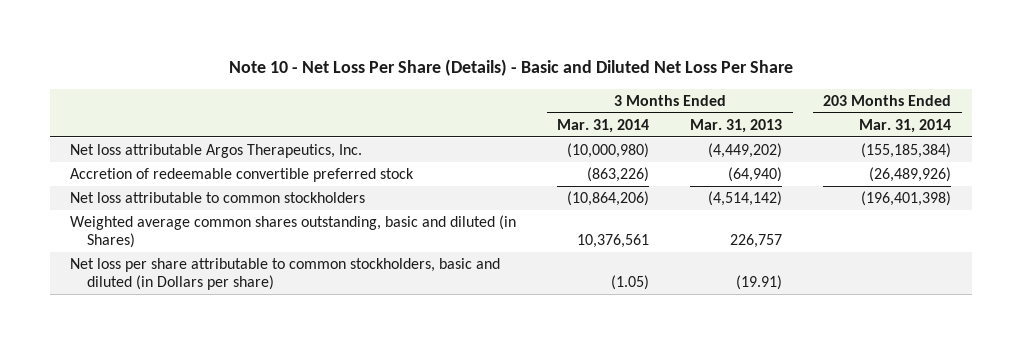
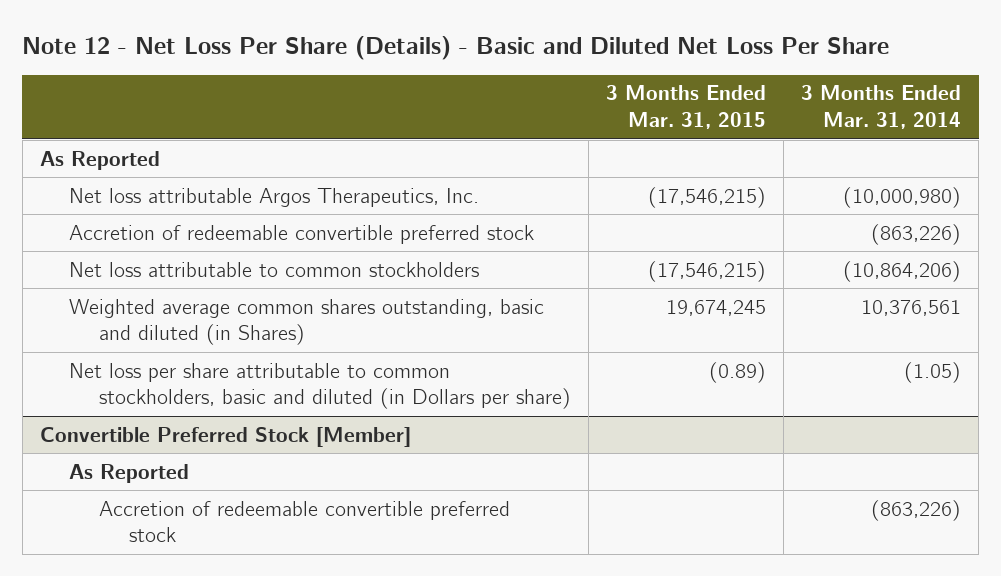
- Note 10 - Net Loss Per Share (Details) - Basic and Diluted Net Loss Per Share
+ Note 12 - Net Loss Per Share (Details) - Basic and Diluted Net Loss Per Share
- | 3 Months Ended Mar. 31, 2014 | 3 Months Ended Mar. 31, 2013 | 203 Months Ended Mar. 31, 2014
+ | 3 Months Ended Mar. 31, 2015 | 3 Months Ended Mar. 31, 2014
+ As Reported
+ Convertible Preferred Stock [Member]
+ As Reported
+ Accretion of redeemable convertible preferred stock | | (863,226)

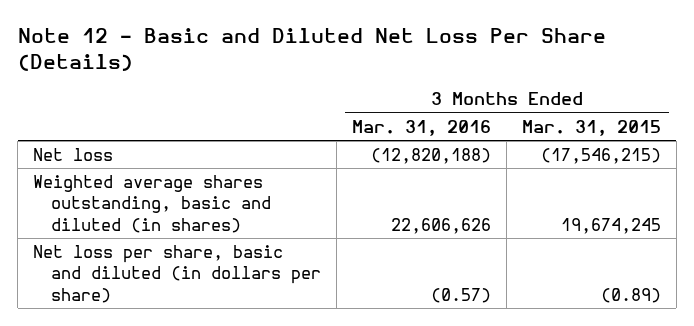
- Note 12 - Net Loss Per Share (Details) - Basic and Diluted Net Loss Per Share
+ Note 12 - Basic and Diluted Net Loss Per Share (Details)
- | 3 Months Ended Mar. 31, 2015 | 3 Months Ended Mar. 31, 2014
+ | 3 Months Ended Mar. 31, 2016 | 3 Months Ended Mar. 31, 2015
- As Reported
- Net loss attributable Argos Therapeutics, Inc. | (17,546,215) | (10,000,980)
- Accretion of redeemable convertible preferred stock | | (863,226)
- Net loss attributable to common stockholders | (17,546,215) | (10,864,206)
- Weighted average common shares outstanding, basic and diluted (in Shares) | 19,674,245 | 10,376,561
- Net loss per share attributable to common stockholders, basic and diluted (in Dollars per share) | (0.89) | (1.05)
- Convertible Preferred Stock [Member]
- As Reported
- Accretion of redeemable convertible preferred stock | | (863,226)
+ Net loss | (12,820,188) | (17,546,215)
+ Weighted average shares outstanding, basic and diluted (in shares) | 22,606,626 | 19,674,245
+ Net loss per share, basic and diluted (in dollars per share) | (0.57) | (0.89)

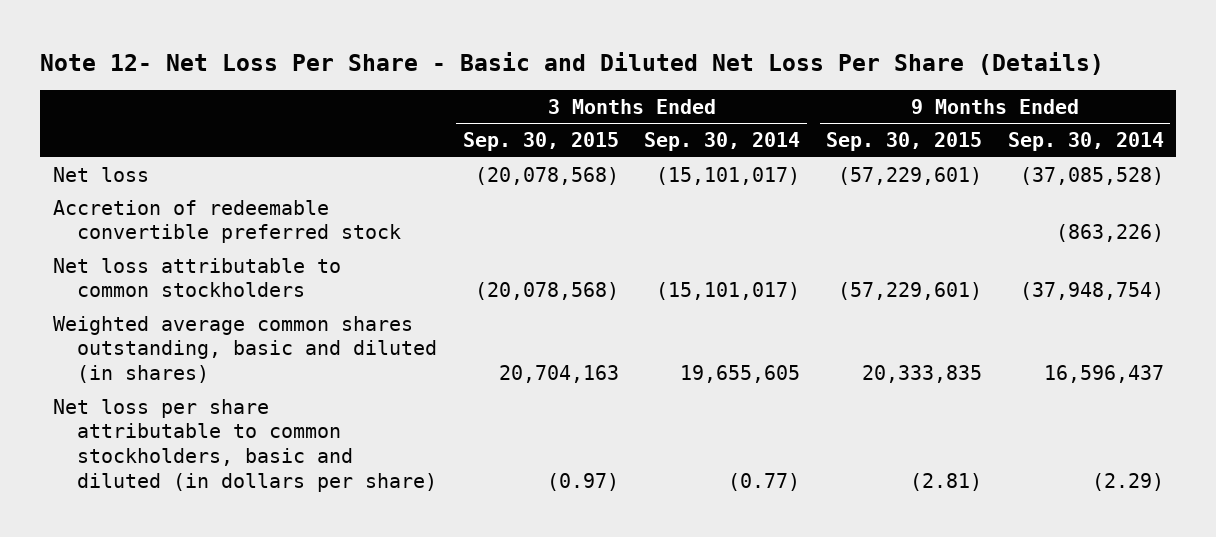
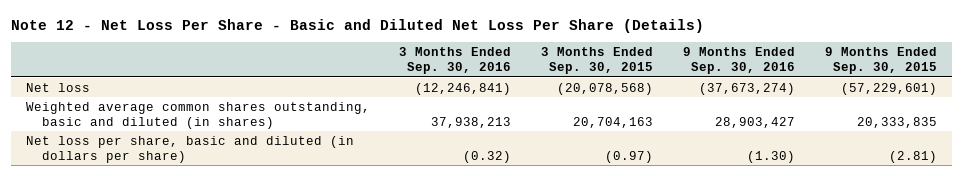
- Note 12- Net Loss Per Share - Basic and Diluted Net Loss Per Share (Details)
+ Note 12 - Net Loss Per Share - Basic and Diluted Net Loss Per Share (Details)
- | 3 Months Ended Sep. 30, 2015 | 3 Months Ended Sep. 30, 2014 | 9 Months Ended Sep. 30, 2015 | 9 Months Ended Sep. 30, 2014
+ | 3 Months Ended Sep. 30, 2016 | 3 Months Ended Sep. 30, 2015 | 9 Months Ended Sep. 30, 2016 | 9 Months Ended Sep. 30, 2015
- Accretion of redeemable convertible preferred stock | | | | (863,226)
- Net loss attributable to common stockholders | (20,078,568) | (15,101,017) | (57,229,601) | (37,948,754)
- Net loss per share attributable to common stockholders, basic and diluted (in dollars per share) | (0.97) | (0.77) | (2.81) | (2.29)
+ Net loss per share, basic and diluted (in dollars per share) | (0.32) | (0.97) | (1.30) | (2.81)

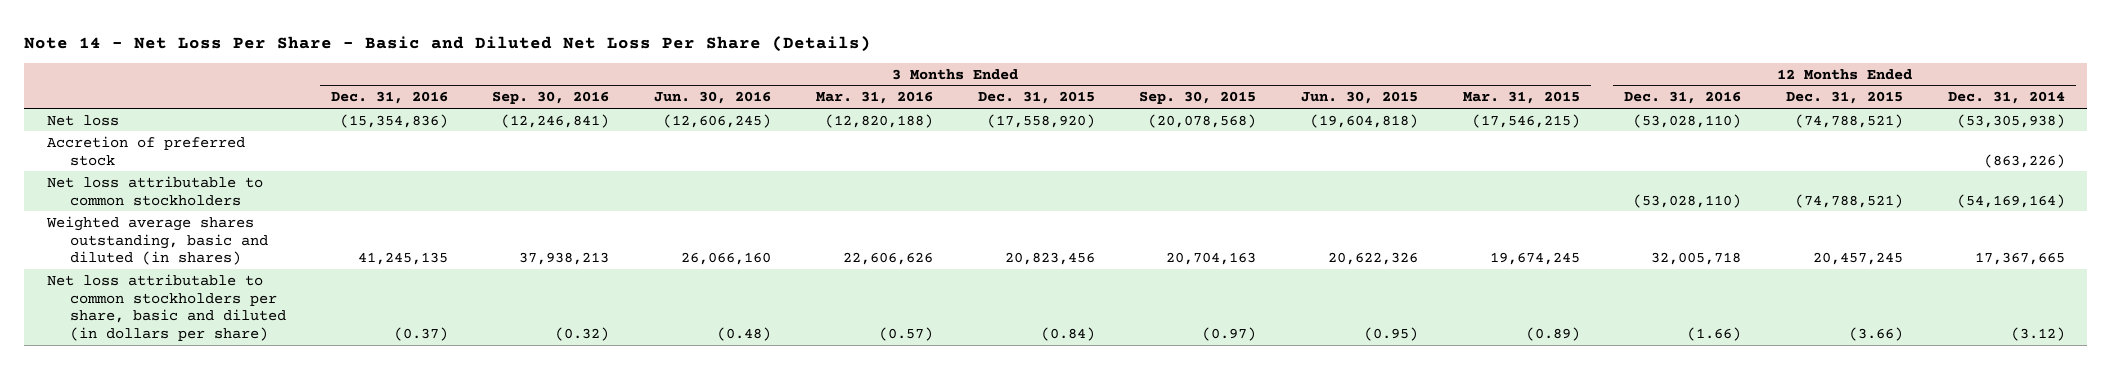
- Note 12 - Net Loss Per Share - Basic and Diluted Net Loss Per Share (Details)
+ Note 14 - Net Loss Per Share - Basic and Diluted Net Loss Per Share (Details)
- | 3 Months Ended Sep. 30, 2016 | 3 Months Ended Sep. 30, 2015 | 9 Months Ended Sep. 30, 2016 | 9 Months Ended Sep. 30, 2015
+ | 3 Months Ended Dec. 31, 2016 | 3 Months Ended Sep. 30, 2016 | 3 Months Ended Jun. 30, 2016 | 3 Months Ended Mar. 31, 2016 | 3 Months Ended Dec. 31, 2015 | 3 Months Ended Sep. 30, 2015 | 3 Months Ended Jun. 30, 2015 | 3 Months Ended Mar. 31, 2015 | 12 Months Ended Dec. 31, 2016 | 12 Months Ended Dec. 31, 2015 | 12 Months Ended Dec. 31, 2014
- Weighted average common shares outstanding, basic and diluted (in shares) | 37,938,213 | 20,704,163 | 28,903,427 | 20,333,835
- Net loss per share, basic and diluted (in dollars per share) | (0.32) | (0.97) | (1.30) | (2.81)
+ Accretion of preferred stock | | | | | | | | | | | (863,226)
+ Net loss attributable to common stockholders | | | | | | | | | (53,028,110) | (74,788,521) | (54,169,164)
+ Weighted average shares outstanding, basic and diluted (in shares) | 41,245,135 | 37,938,213 | 26,066,160 | 22,606,626 | 20,823,456 | 20,704,163 | 20,622,326 | 19,674,245 | 32,005,718 | 20,457,245 | 17,367,665
+ Net loss attributable to common stockholders per share, basic and diluted (in dollars per share) | (0.37) | (0.32) | (0.48) | (0.57) | (0.84) | (0.97) | (0.95) | (0.89) | (1.66) | (3.66) | (3.12)

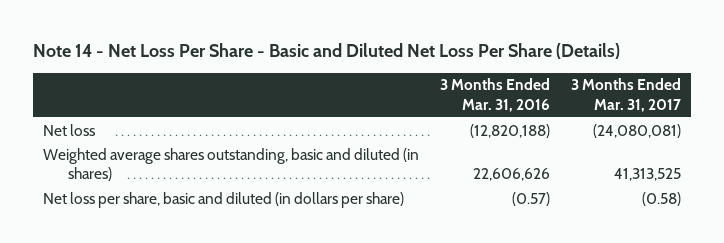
- | 3 Months Ended Dec. 31, 2016 | 3 Months Ended Sep. 30, 2016 | 3 Months Ended Jun. 30, 2016 | 3 Months Ended Mar. 31, 2016 | 3 Months Ended Dec. 31, 2015 | 3 Months Ended Sep. 30, 2015 | 3 Months Ended Jun. 30, 2015 | 3 Months Ended Mar. 31, 2015 | 12 Months Ended Dec. 31, 2016 | 12 Months Ended Dec. 31, 2015 | 12 Months Ended Dec. 31, 2014
+ | 3 Months Ended Mar. 31, 2016 | 3 Months Ended Mar. 31, 2017
- Accretion of preferred stock | | | | | | | | | | | (863,226)
- Net loss attributable to common stockholders | | | | | | | | | (53,028,110) | (74,788,521) | (54,169,164)
- Net loss attributable to common stockholders per share, basic and diluted (in dollars per share) | (0.37) | (0.32) | (0.48) | (0.57) | (0.84) | (0.97) | (0.95) | (0.89) | (1.66) | (3.66) | (3.12)
+ Net loss per share, basic and diluted (in dollars per share) | (0.57) | (0.58)

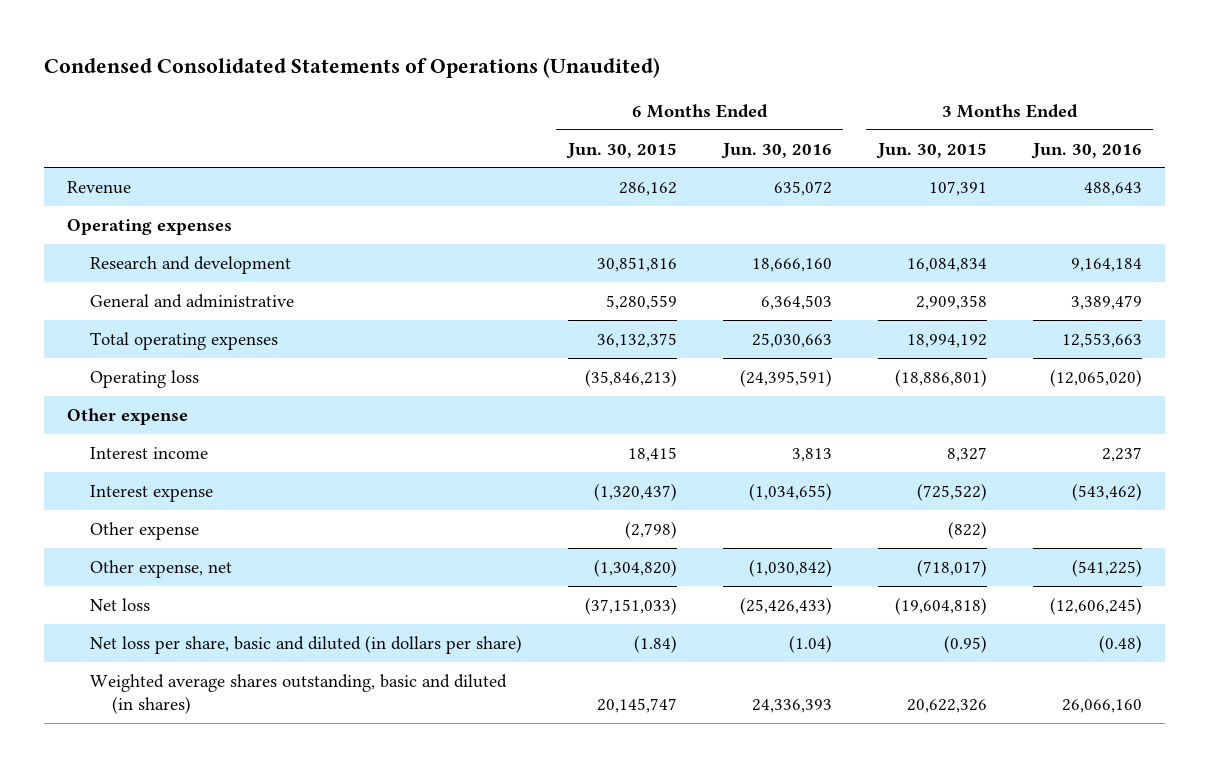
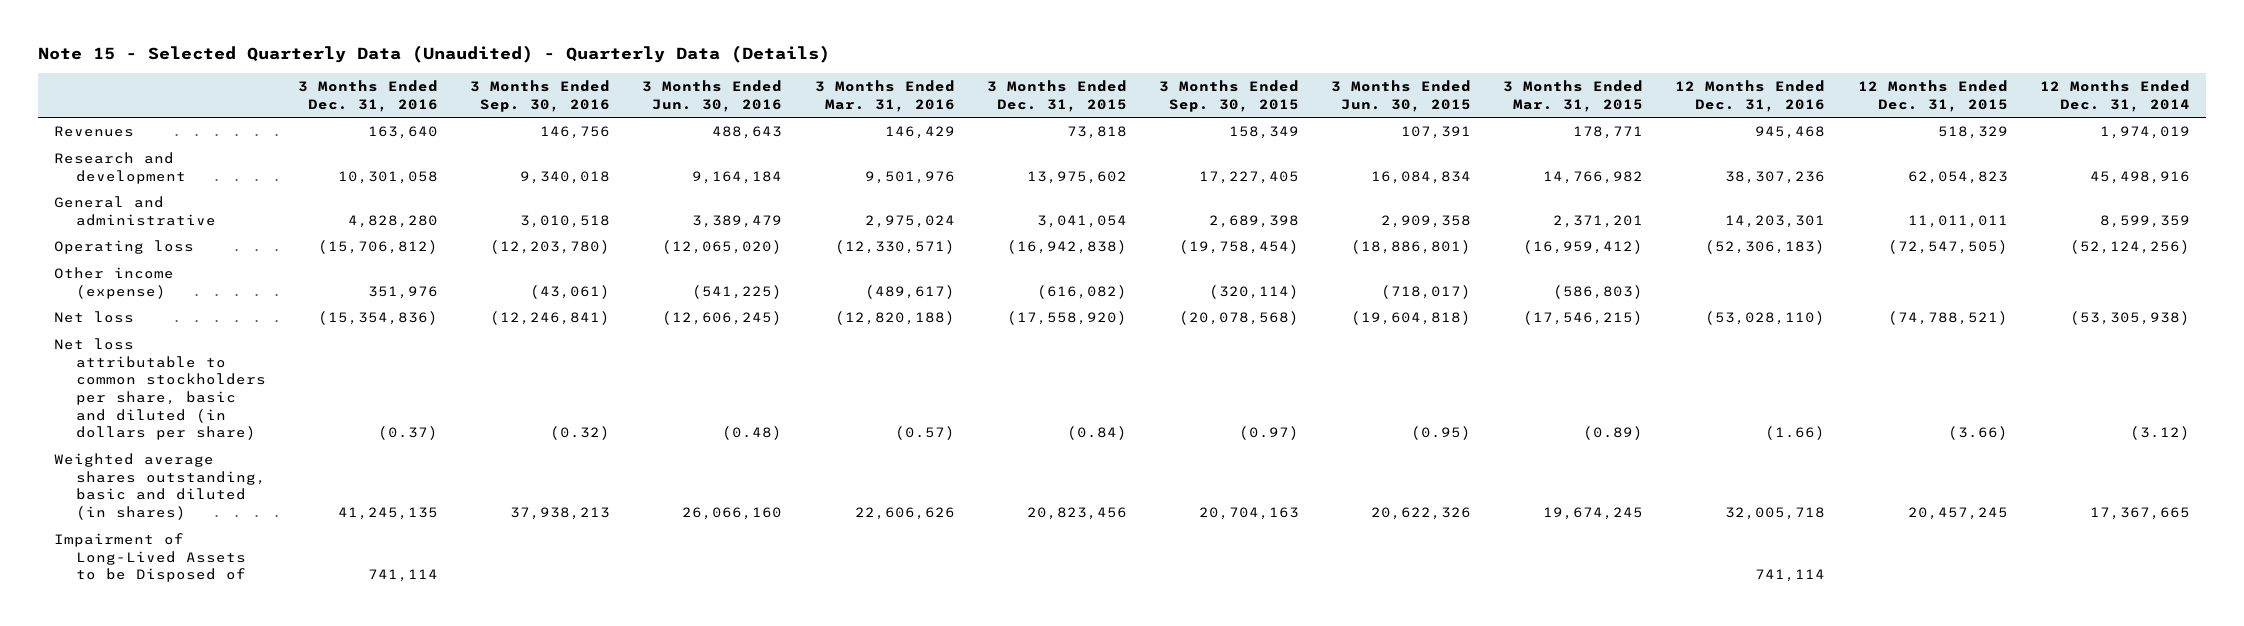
- Condensed Consolidated Statements of Operations (Unaudited)
+ Note 15 - Selected Quarterly Data (Unaudited) - Quarterly Data (Details)
- | 6 Months Ended Jun. 30, 2015 | 6 Months Ended Jun. 30, 2016 | 3 Months Ended Jun. 30, 2015 | 3 Months Ended Jun. 30, 2016
+ | 3 Months Ended Dec. 31, 2016 | 3 Months Ended Sep. 30, 2016 | 3 Months Ended Jun. 30, 2016 | 3 Months Ended Mar. 31, 2016 | 3 Months Ended Dec. 31, 2015 | 3 Months Ended Sep. 30, 2015 | 3 Months Ended Jun. 30, 2015 | 3 Months Ended Mar. 31, 2015 | 12 Months Ended Dec. 31, 2016 | 12 Months Ended Dec. 31, 2015 | 12 Months Ended Dec. 31, 2014
- Revenue | 286,162 | 635,072 | 107,391 | 488,643
- Operating expenses
+ Revenues | 163,640 | 146,756 | 488,643 | 146,429 | 73,818 | 158,349 | 107,391 | 178,771 | 945,468 | 518,329 | 1,974,019
- Total operating expenses | 36,132,375 | 25,030,663 | 18,994,192 | 12,553,663
- Other expense
- Interest income | 18,415 | 3,813 | 8,327 | 2,237
- Interest expense | (1,320,437) | (1,034,655) | (725,522) | (543,462)
- Other expense | (2,798) | | (822) |
- Other expense, net | (1,304,820) | (1,030,842) | (718,017) | (541,225)
+ Other income (expense) | 351,976 | (43,061) | (541,225) | (489,617) | (616,082) | (320,114) | (718,017) | (586,803) | | |
- Net loss per share, basic and diluted (in dollars per share) | (1.84) | (1.04) | (0.95) | (0.48)
+ Net loss attributable to common stockholders per share, basic and diluted (in dollars per share) | (0.37) | (0.32) | (0.48) | (0.57) | (0.84) | (0.97) | (0.95) | (0.89) | (1.66) | (3.66) | (3.12)
+ Impairment of Long-Lived Assets to be Disposed of | 741,114 | | | | | | | | 741,114 | |

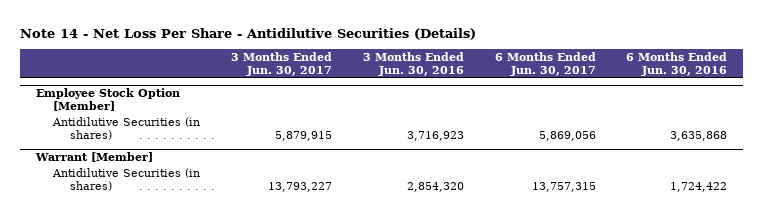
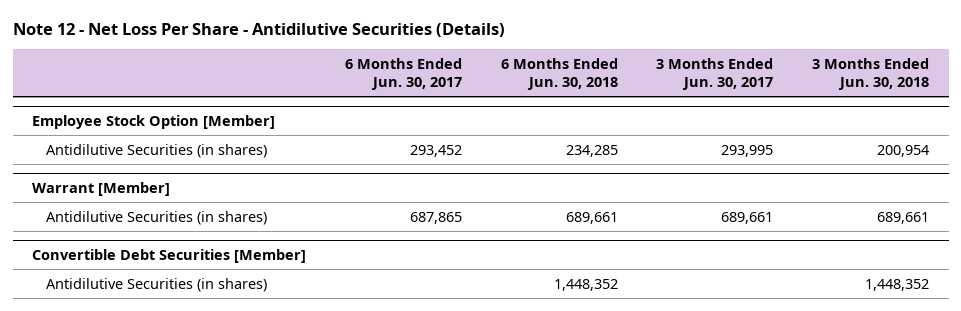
- Note 14 - Net Loss Per Share - Antidilutive Securities (Details)
+ Note 12 - Net Loss Per Share - Antidilutive Securities (Details)
- | 3 Months Ended Jun. 30, 2017 | 3 Months Ended Jun. 30, 2016 | 6 Months Ended Jun. 30, 2017 | 6 Months Ended Jun. 30, 2016
+ | 6 Months Ended Jun. 30, 2017 | 6 Months Ended Jun. 30, 2018 | 3 Months Ended Jun. 30, 2017 | 3 Months Ended Jun. 30, 2018
@ Employee Stock Option [Member]
- Antidilutive Securities (in shares) | 5,879,915 | 3,716,923 | 5,869,056 | 3,635,868
+ Antidilutive Securities (in shares) | 293,452 | 234,285 | 293,995 | 200,954
@ Warrant [Member]
- Antidilutive Securities (in shares) | 13,793,227 | 2,854,320 | 13,757,315 | 1,724,422
+ Antidilutive Securities (in shares) | 687,865 | 689,661 | 689,661 | 689,661
+ Convertible Debt Securities [Member]
+ Antidilutive Securities (in shares) | | 1,448,352 | | 1,448,352

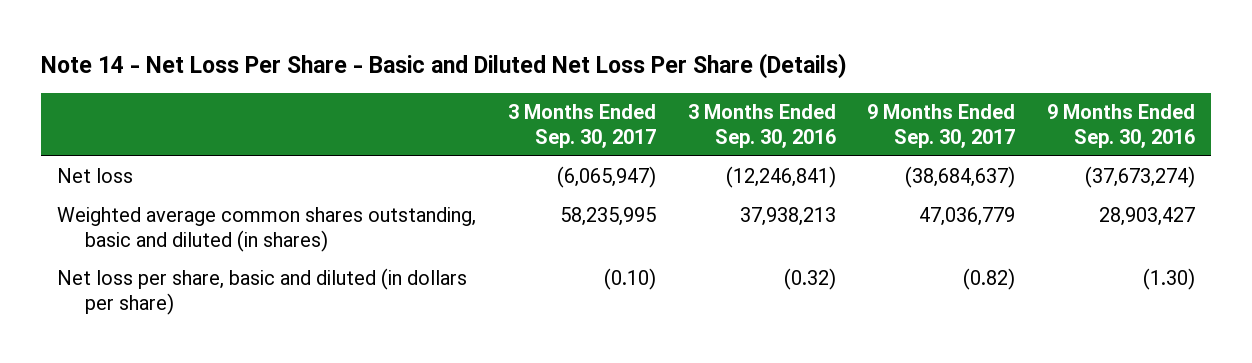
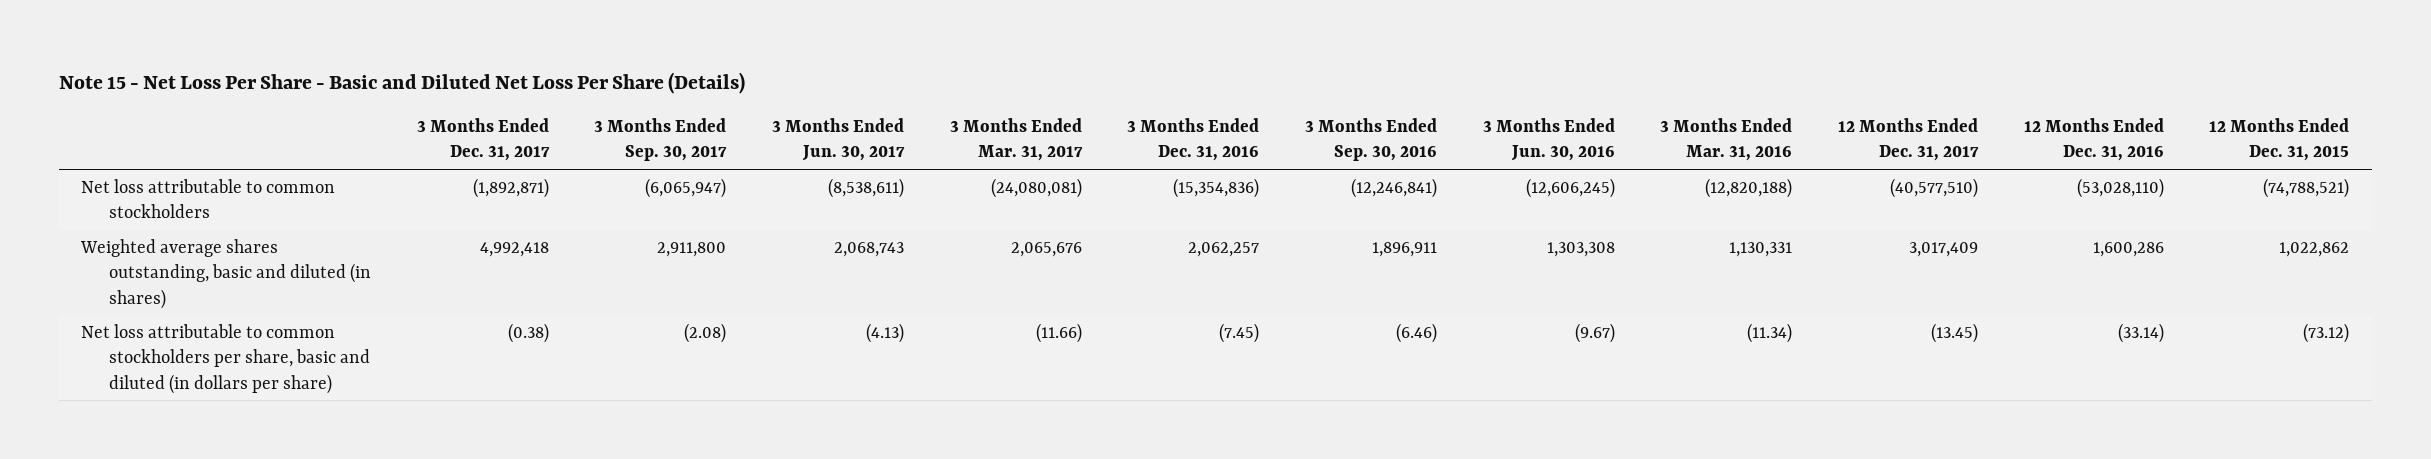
- Note 14 - Net Loss Per Share - Basic and Diluted Net Loss Per Share (Details)
+ Note 15 - Net Loss Per Share - Basic and Diluted Net Loss Per Share (Details)
- | 3 Months Ended Sep. 30, 2017 | 3 Months Ended Sep. 30, 2016 | 9 Months Ended Sep. 30, 2017 | 9 Months Ended Sep. 30, 2016
+ | 3 Months Ended Dec. 31, 2017 | 3 Months Ended Sep. 30, 2017 | 3 Months Ended Jun. 30, 2017 | 3 Months Ended Mar. 31, 2017 | 3 Months Ended Dec. 31, 2016 | 3 Months Ended Sep. 30, 2016 | 3 Months Ended Jun. 30, 2016 | 3 Months Ended Mar. 31, 2016 | 12 Months Ended Dec. 31, 2017 | 12 Months Ended Dec. 31, 2016 | 12 Months Ended Dec. 31, 2015
- Net loss | (6,065,947) | (12,246,841) | (38,684,637) | (37,673,274)
- Weighted average common shares outstanding, basic and diluted (in shares) | 58,235,995 | 37,938,213 | 47,036,779 | 28,903,427
- Net loss per share, basic and diluted (in dollars per share) | (0.10) | (0.32) | (0.82) | (1.30)
+ Net loss attributable to common stockholders | (1,892,871) | (6,065,947) | (8,538,611) | (24,080,081) | (15,354,836) | (12,246,841) | (12,606,245) | (12,820,188) | (40,577,510) | (53,028,110) | (74,788,521)
+ Weighted average shares outstanding, basic and diluted (in shares) | 4,992,418 | 2,911,800 | 2,068,743 | 2,065,676 | 2,062,257 | 1,896,911 | 1,303,308 | 1,130,331 | 3,017,409 | 1,600,286 | 1,022,862
+ Net loss attributable to common stockholders per share, basic and diluted (in dollars per share) | (0.38) | (2.08) | (4.13) | (11.66) | (7.45) | (6.46) | (9.67) | (11.34) | (13.45) | (33.14) | (73.12)

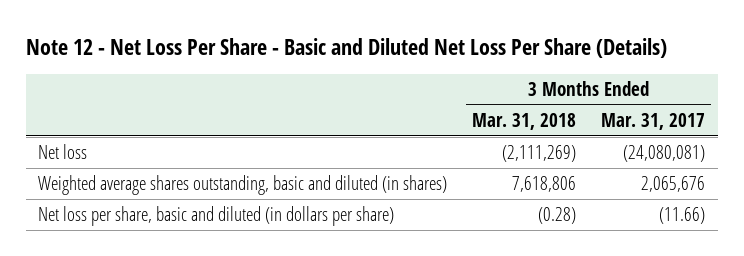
- Note 15 - Net Loss Per Share - Basic and Diluted Net Loss Per Share (Details)
+ Note 12 - Net Loss Per Share - Basic and Diluted Net Loss Per Share (Details)
- | 3 Months Ended Dec. 31, 2017 | 3 Months Ended Sep. 30, 2017 | 3 Months Ended Jun. 30, 2017 | 3 Months Ended Mar. 31, 2017 | 3 Months Ended Dec. 31, 2016 | 3 Months Ended Sep. 30, 2016 | 3 Months Ended Jun. 30, 2016 | 3 Months Ended Mar. 31, 2016 | 12 Months Ended Dec. 31, 2017 | 12 Months Ended Dec. 31, 2016 | 12 Months Ended Dec. 31, 2015
+ | 3 Months Ended Mar. 31, 2018 | 3 Months Ended Mar. 31, 2017
- Net loss attributable to common stockholders | (1,892,871) | (6,065,947) | (8,538,611) | (24,080,081) | (15,354,836) | (12,246,841) | (12,606,245) | (12,820,188) | (40,577,510) | (53,028,110) | (74,788,521)
+ Net loss | (2,111,269) | (24,080,081)
- Net loss attributable to common stockholders per share, basic and diluted (in dollars per share) | (0.38) | (2.08) | (4.13) | (11.66) | (7.45) | (6.46) | (9.67) | (11.34) | (13.45) | (33.14) | (73.12)
+ Net loss per share, basic and diluted (in dollars per share) | (0.28) | (11.66)

